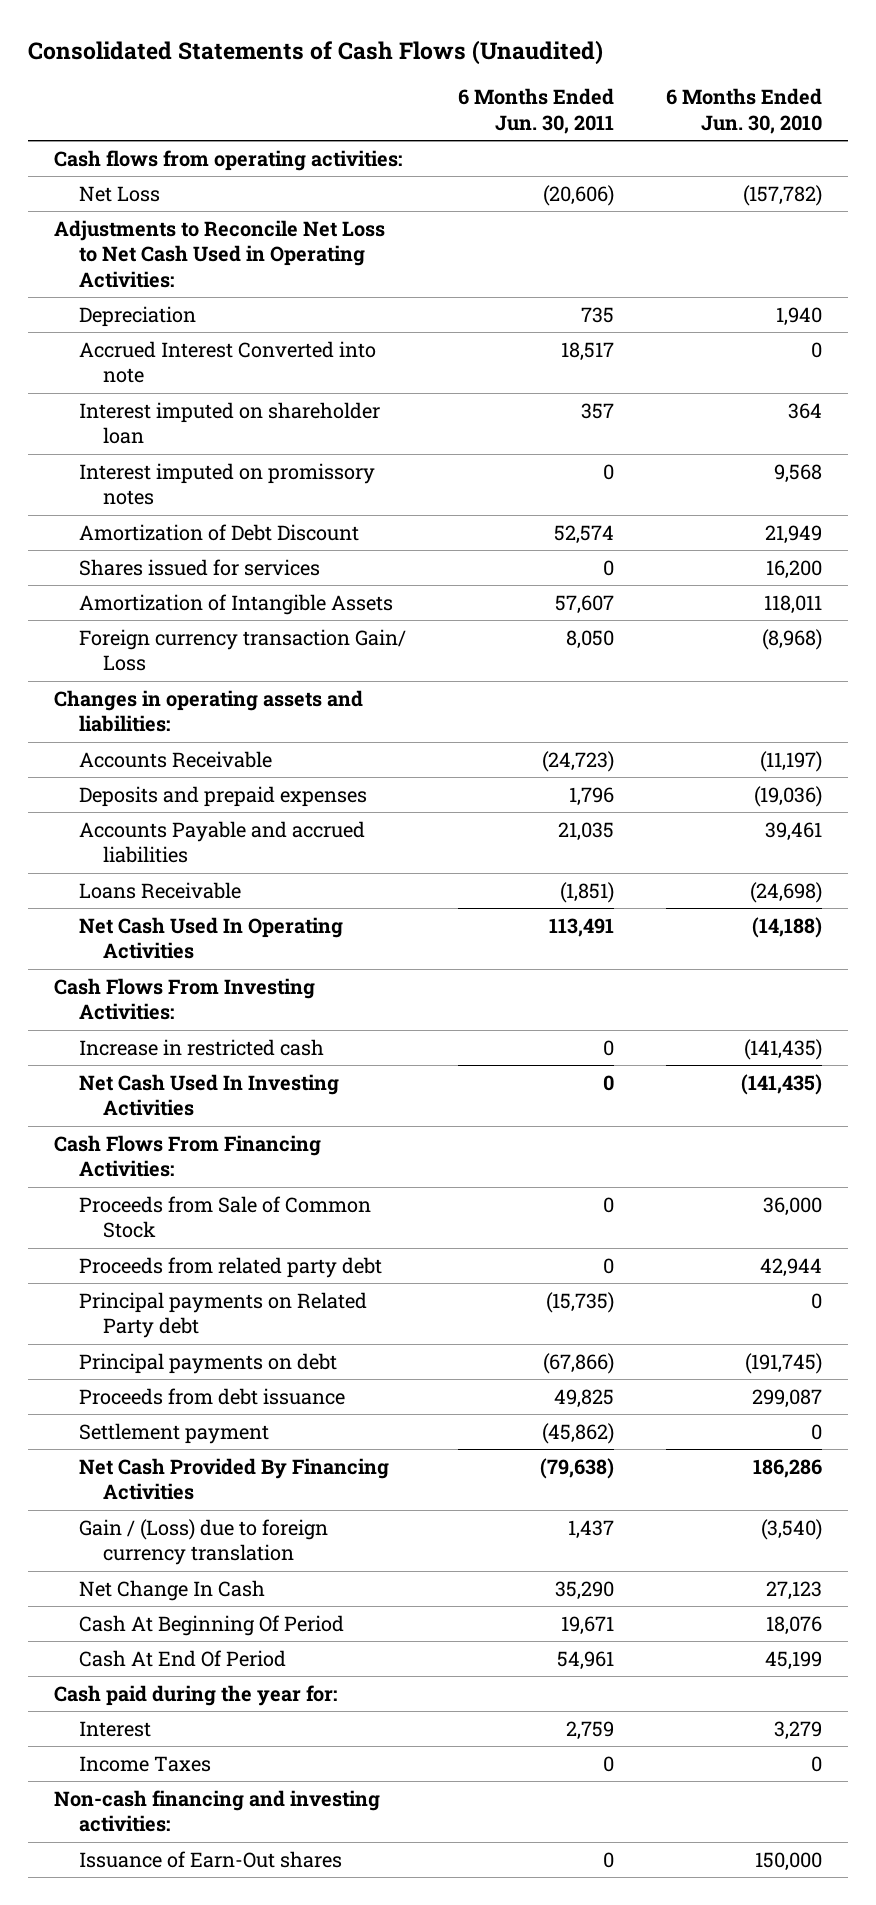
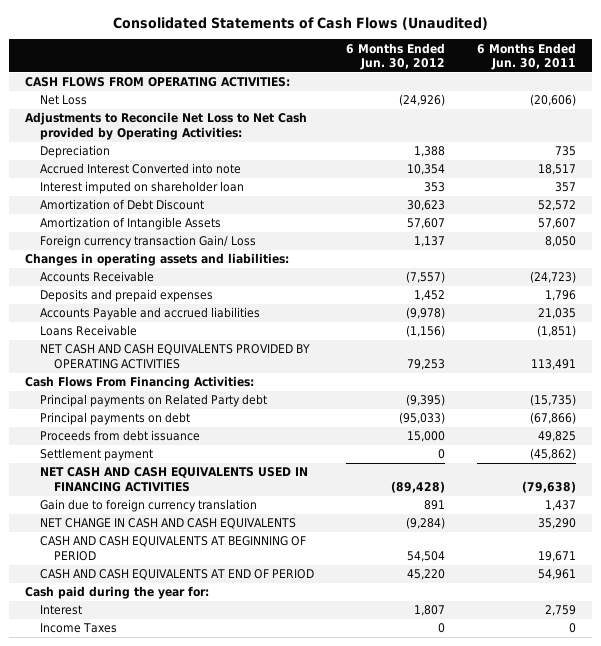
- | 6 Months Ended Jun. 30, 2011 | 6 Months Ended Jun. 30, 2010
+ | 6 Months Ended Jun. 30, 2012 | 6 Months Ended Jun. 30, 2011
- Cash flows from operating activities:
+ CASH FLOWS FROM OPERATING ACTIVITIES:
- Adjustments to Reconcile Net Loss to Net Cash Used in Operating Activities:
+ Adjustments to Reconcile Net Loss to Net Cash provided by Operating Activities:
- Interest imputed on promissory notes | 0 | 9,568
- Amortization of Debt Discount | 52,574 | 21,949
- Shares issued for services | 0 | 16,200
+ Amortization of Debt Discount | 30,623 | 52,572
- Net Cash Used In Operating Activities | 113,491 | (14,188)
- Cash Flows From Investing Activities:
- Increase in restricted cash | 0 | (141,435)
- Net Cash Used In Investing Activities | 0 | (141,435)
+ NET CASH AND CASH EQUIVALENTS PROVIDED BY OPERATING ACTIVITIES | 79,253 | 113,491
- Proceeds from Sale of Common Stock | 0 | 36,000
- Proceeds from related party debt | 0 | 42,944
- Net Cash Provided By Financing Activities | (79,638) | 186,286
- Gain / (Loss) due to foreign currency translation | 1,437 | (3,540)
- Net Change In Cash | 35,290 | 27,123
- Cash At Beginning Of Period | 19,671 | 18,076
- Cash At End Of Period | 54,961 | 45,199
+ NET CASH AND CASH EQUIVALENTS USED IN FINANCING ACTIVITIES | (89,428) | (79,638)
+ Gain due to foreign currency translation | 891 | 1,437
+ NET CHANGE IN CASH AND CASH EQUIVALENTS | (9,284) | 35,290
+ CASH AND CASH EQUIVALENTS AT BEGINNING OF PERIOD | 54,504 | 19,671
+ CASH AND CASH EQUIVALENTS AT END OF PERIOD | 45,220 | 54,961
- Non-cash financing and investing activities:
- Issuance of Earn-Out shares | 0 | 150,000

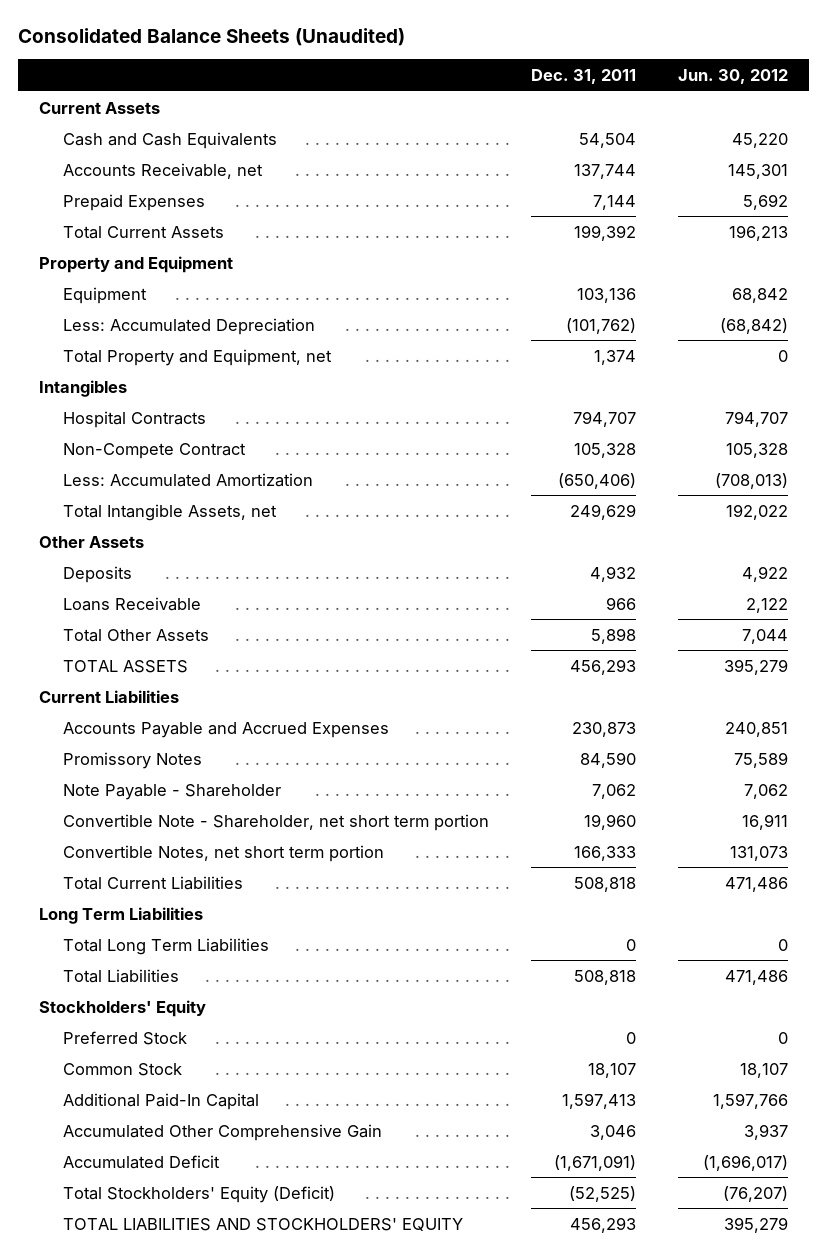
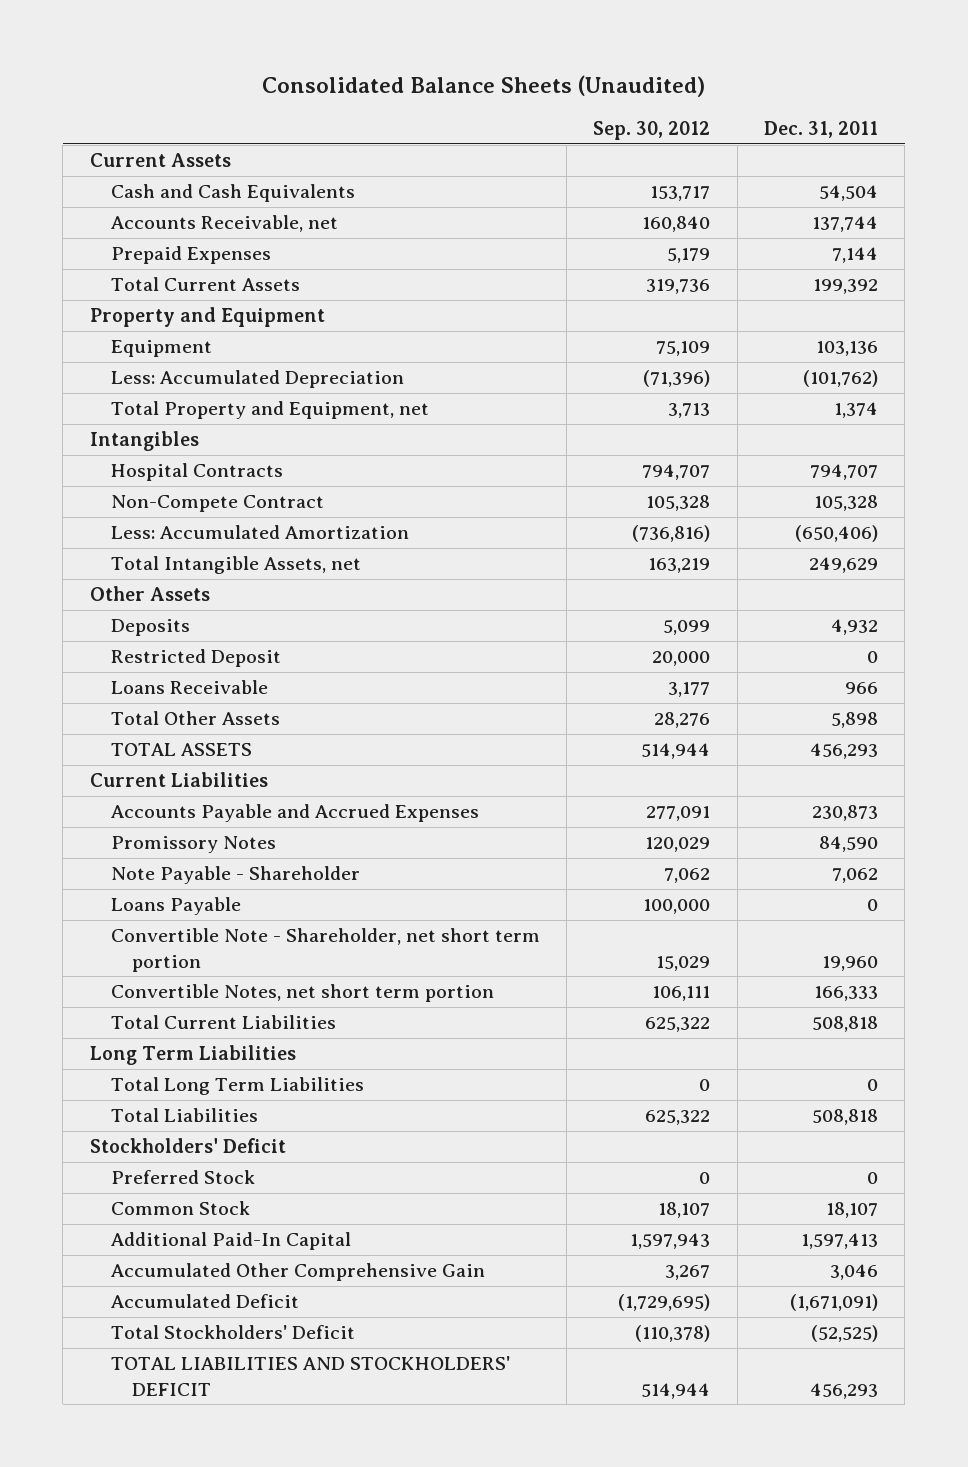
- | Dec. 31, 2011 | Jun. 30, 2012
+ | Sep. 30, 2012 | Dec. 31, 2011
+ Restricted Deposit | 20,000 | 0
+ Loans Payable | 100,000 | 0
- Stockholders' Equity
+ Stockholders' Deficit
- Total Stockholders' Equity (Deficit) | (52,525) | (76,207)
- TOTAL LIABILITIES AND STOCKHOLDERS' EQUITY | 456,293 | 395,279
+ Total Stockholders' Deficit | (110,378) | (52,525)
+ TOTAL LIABILITIES AND STOCKHOLDERS' DEFICIT | 514,944 | 456,293

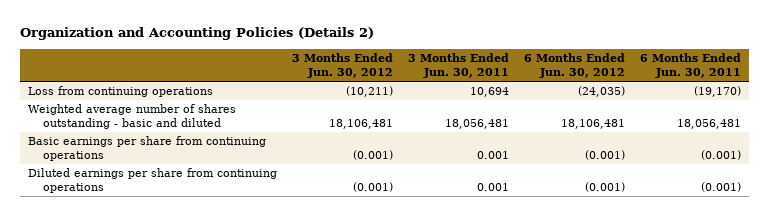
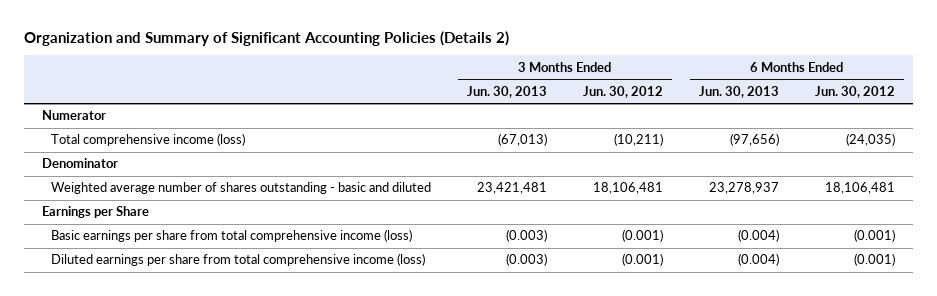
- Organization and Accounting Policies (Details 2)
+ Organization and Summary of Significant Accounting Policies (Details 2)
- | 3 Months Ended Jun. 30, 2012 | 3 Months Ended Jun. 30, 2011 | 6 Months Ended Jun. 30, 2012 | 6 Months Ended Jun. 30, 2011
+ | 3 Months Ended Jun. 30, 2013 | 3 Months Ended Jun. 30, 2012 | 6 Months Ended Jun. 30, 2013 | 6 Months Ended Jun. 30, 2012
- Loss from continuing operations | (10,211) | 10,694 | (24,035) | (19,170)
+ Numerator
+ Total comprehensive income (loss) | (67,013) | (10,211) | (97,656) | (24,035)
+ Denominator
- Basic earnings per share from continuing operations | (0.001) | 0.001 | (0.001) | (0.001)
- Diluted earnings per share from continuing operations | (0.001) | 0.001 | (0.001) | (0.001)
+ Earnings per Share
+ Basic earnings per share from total comprehensive income (loss) | (0.003) | (0.001) | (0.004) | (0.001)
+ Diluted earnings per share from total comprehensive income (loss) | (0.003) | (0.001) | (0.004) | (0.001)

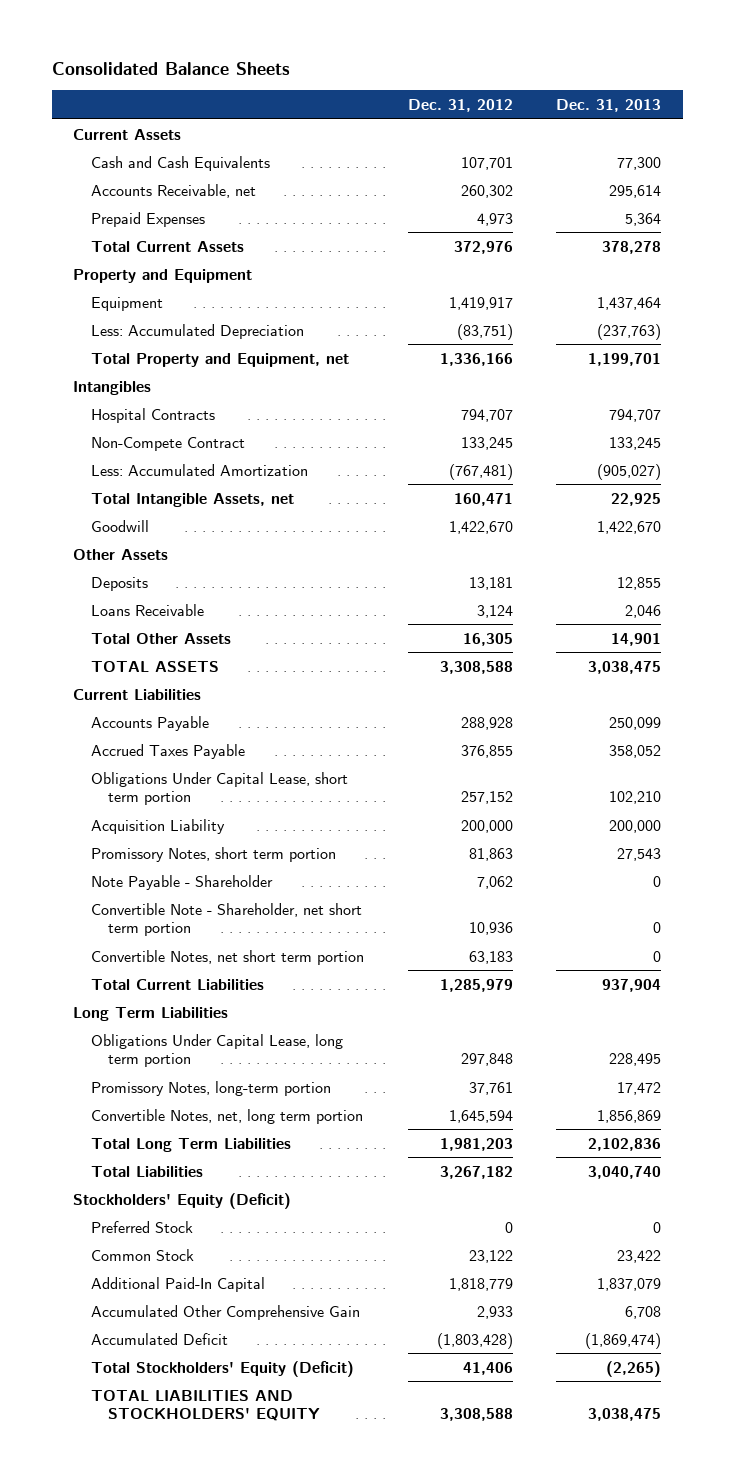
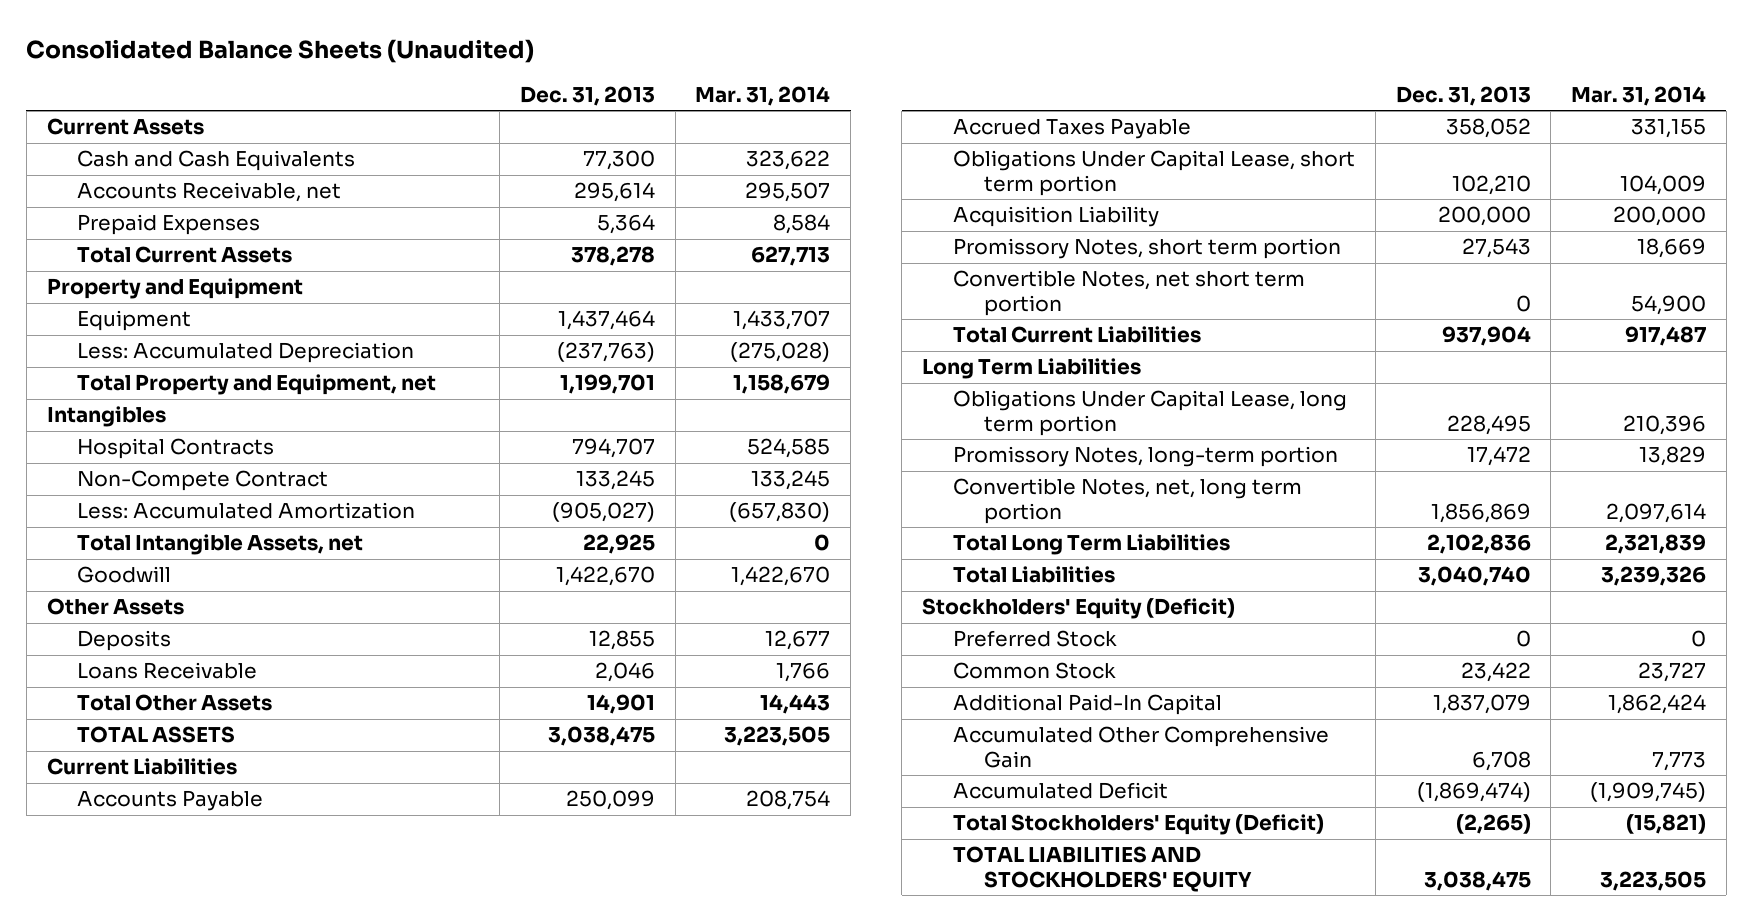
- Consolidated Balance Sheets
+ Consolidated Balance Sheets (Unaudited)
- | Dec. 31, 2012 | Dec. 31, 2013
+ | Dec. 31, 2013 | Mar. 31, 2014
- Note Payable - Shareholder | 7,062 | 0
- Convertible Note - Shareholder, net short term portion | 10,936 | 0

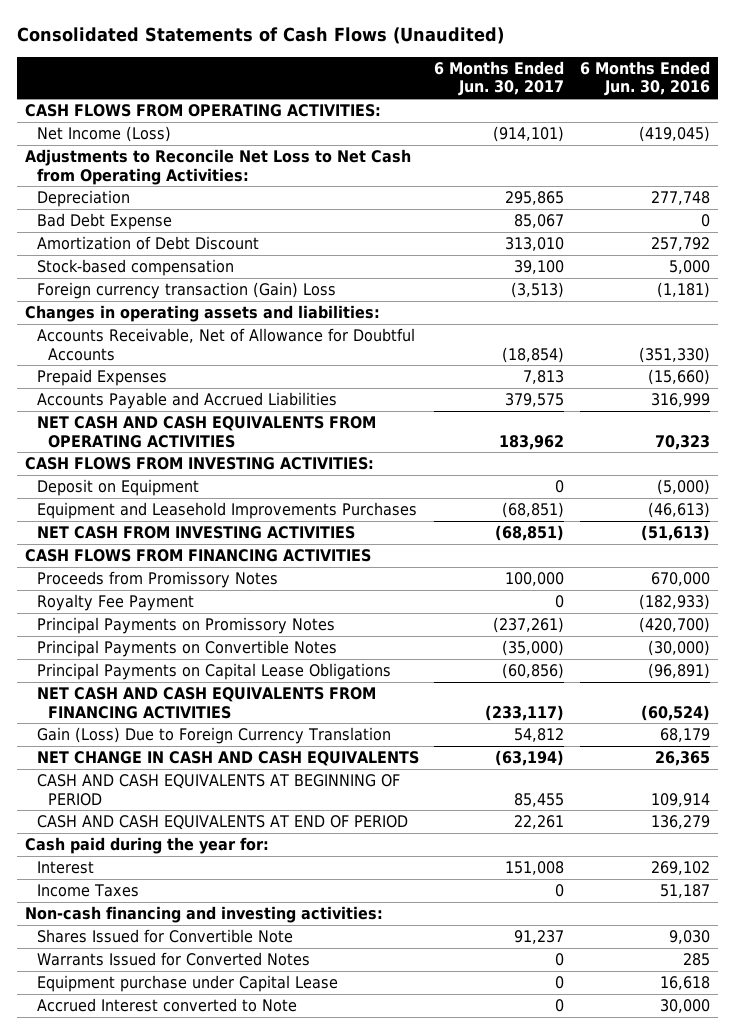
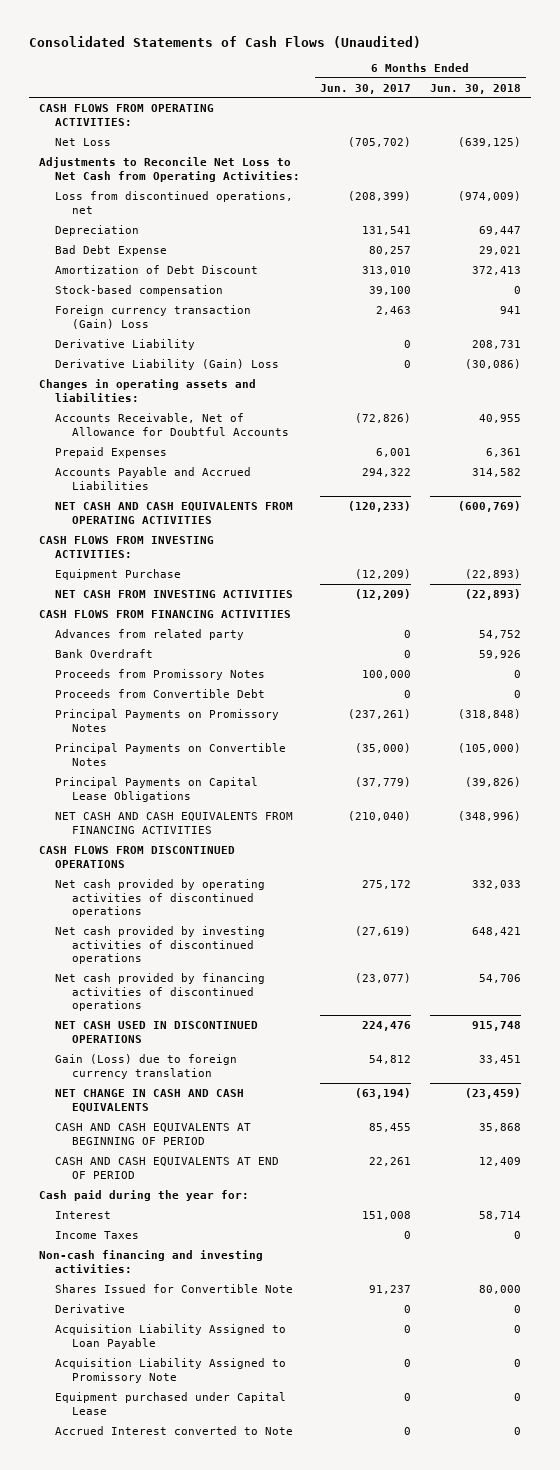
- | 6 Months Ended Jun. 30, 2017 | 6 Months Ended Jun. 30, 2016
+ | 6 Months Ended Jun. 30, 2017 | 6 Months Ended Jun. 30, 2018
- Net Income (Loss) | (914,101) | (419,045)
+ Net Loss | (705,702) | (639,125)
- Depreciation | 295,865 | 277,748
- Bad Debt Expense | 85,067 | 0
+ Loss from discontinued operations, net | (208,399) | (974,009)
+ Depreciation | 131,541 | 69,447
+ Bad Debt Expense | 80,257 | 29,021
- Foreign currency transaction (Gain) Loss | (3,513) | (1,181)
+ Foreign currency transaction (Gain) Loss | 2,463 | 941
+ Derivative Liability | 0 | 208,731
+ Derivative Liability (Gain) Loss | 0 | (30,086)
- Accounts Receivable, Net of Allowance for Doubtful Accounts | (18,854) | (351,330)
- Prepaid Expenses | 7,813 | (15,660)
- Accounts Payable and Accrued Liabilities | 379,575 | 316,999
- NET CASH AND CASH EQUIVALENTS FROM OPERATING ACTIVITIES | 183,962 | 70,323
+ Accounts Receivable, Net of Allowance for Doubtful Accounts | (72,826) | 40,955
+ Prepaid Expenses | 6,001 | 6,361
+ Accounts Payable and Accrued Liabilities | 294,322 | 314,582
+ NET CASH AND CASH EQUIVALENTS FROM OPERATING ACTIVITIES | (120,233) | (600,769)
- Deposit on Equipment | 0 | (5,000)
- Equipment and Leasehold Improvements Purchases | (68,851) | (46,613)
- NET CASH FROM INVESTING ACTIVITIES | (68,851) | (51,613)
+ Equipment Purchase | (12,209) | (22,893)
+ NET CASH FROM INVESTING ACTIVITIES | (12,209) | (22,893)
+ Advances from related party | 0 | 54,752
+ Bank Overdraft | 0 | 59,926
- Royalty Fee Payment | 0 | (182,933)
+ Proceeds from Convertible Debt | 0 | 0
- Principal Payments on Capital Lease Obligations | (60,856) | (96,891)
- NET CASH AND CASH EQUIVALENTS FROM FINANCING ACTIVITIES | (233,117) | (60,524)
- Gain (Loss) Due to Foreign Currency Translation | 54,812 | 68,179
+ Principal Payments on Capital Lease Obligations | (37,779) | (39,826)
+ NET CASH AND CASH EQUIVALENTS FROM FINANCING ACTIVITIES | (210,040) | (348,996)
+ CASH FLOWS FROM DISCONTINUED OPERATIONS
+ Net cash provided by operating activities of discontinued operations | 275,172 | 332,033
+ Net cash provided by investing activities of discontinued operations | (27,619) | 648,421
+ Net cash provided by financing activities of discontinued operations | (23,077) | 54,706
+ NET CASH USED IN DISCONTINUED OPERATIONS | 224,476 | 915,748
+ Gain (Loss) due to foreign currency translation | 54,812 | 33,451
- Warrants Issued for Converted Notes | 0 | 285
- Equipment purchase under Capital Lease | 0 | 16,618
+ Derivative | 0 | 0
+ Acquisition Liability Assigned to Loan Payable | 0 | 0
+ Acquisition Liability Assigned to Promissory Note | 0 | 0
+ Equipment purchased under Capital Lease | 0 | 0

